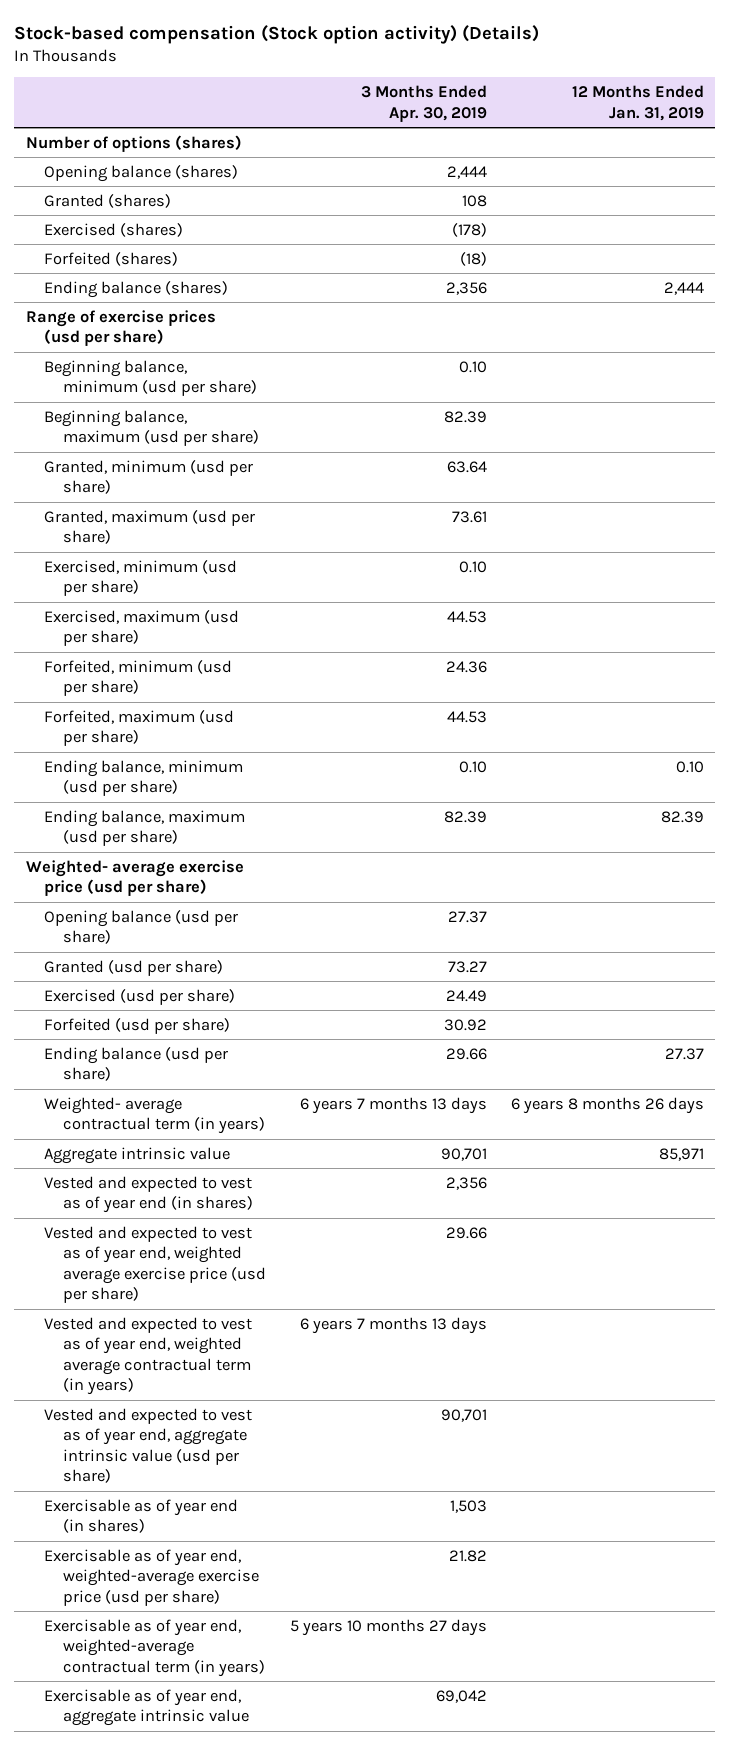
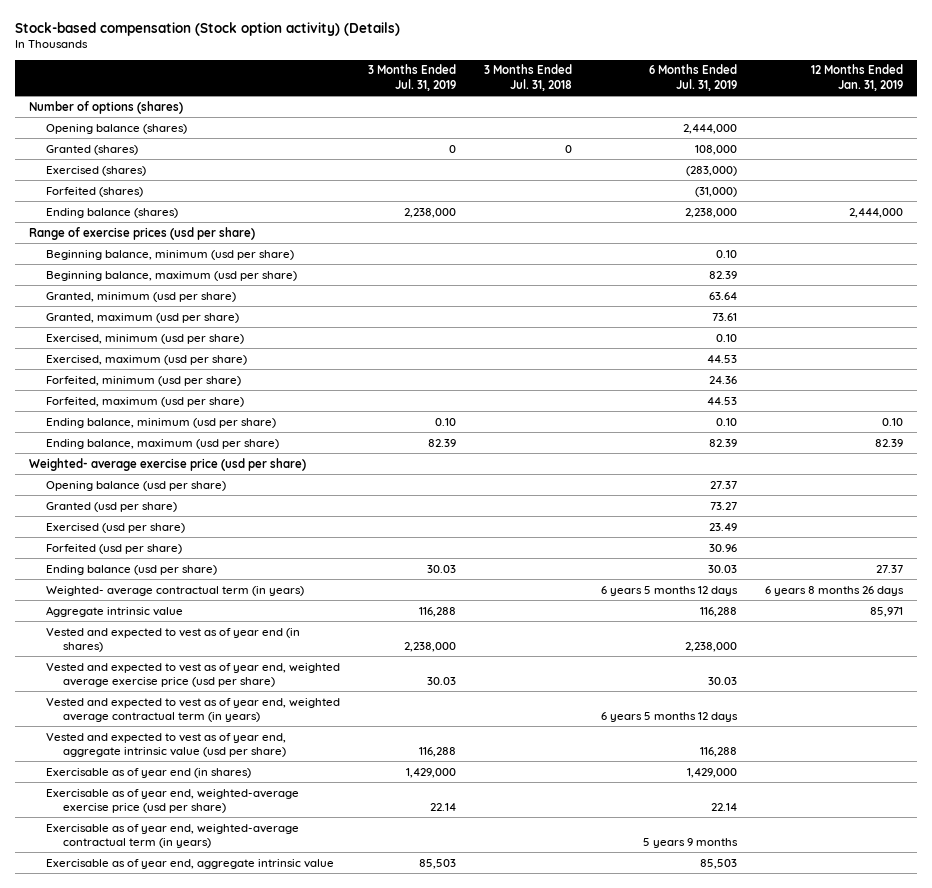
- | 3 Months Ended Apr. 30, 2019 | 12 Months Ended Jan. 31, 2019
+ | 3 Months Ended Jul. 31, 2019 | 3 Months Ended Jul. 31, 2018 | 6 Months Ended Jul. 31, 2019 | 12 Months Ended Jan. 31, 2019
- Ending balance (shares) | 2,356 | 2,444
+ Ending balance (shares) | 2,238,000 | | 2,238,000 | 2,444,000

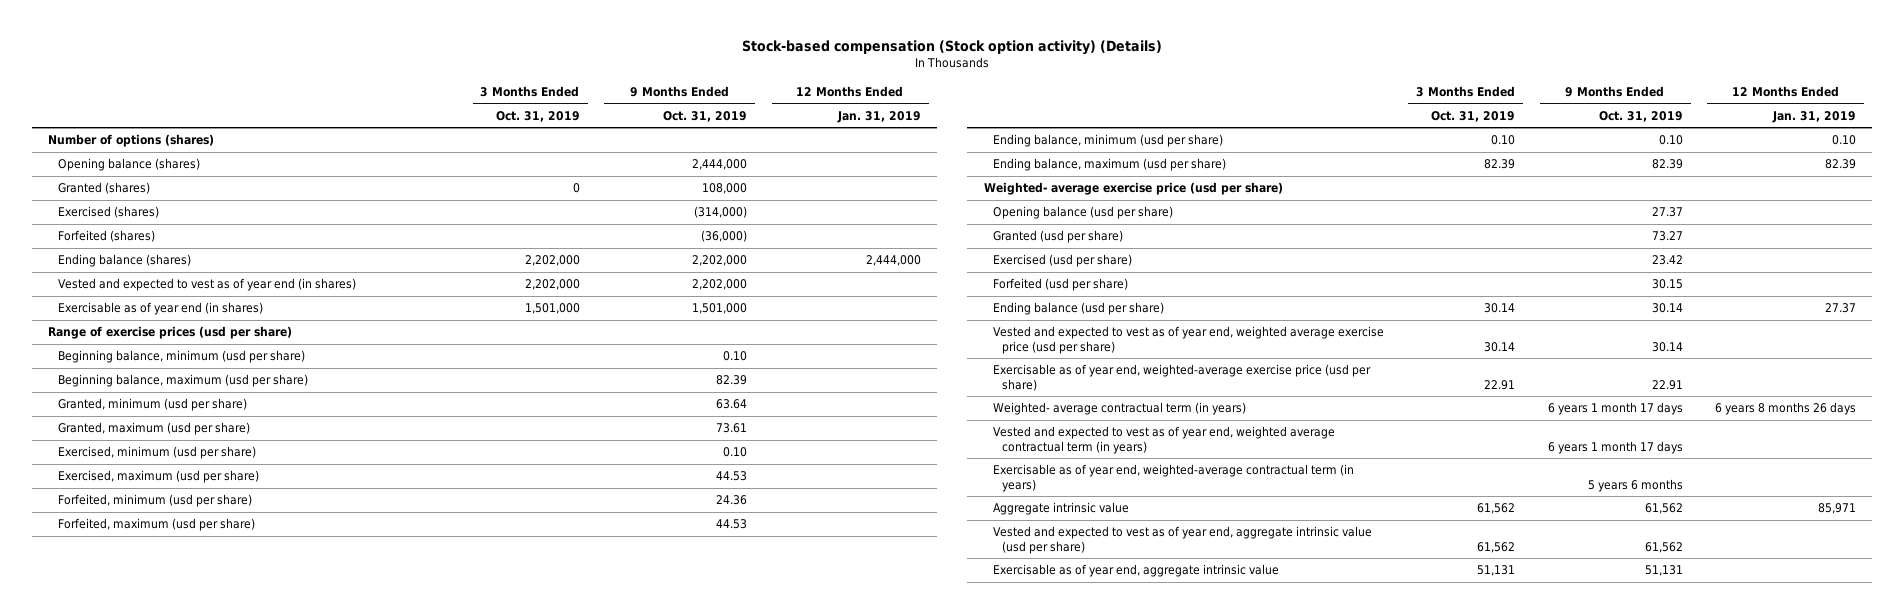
- | 3 Months Ended Jul. 31, 2019 | 3 Months Ended Jul. 31, 2018 | 6 Months Ended Jul. 31, 2019 | 12 Months Ended Jan. 31, 2019
+ | 3 Months Ended Oct. 31, 2019 | 9 Months Ended Oct. 31, 2019 | 12 Months Ended Jan. 31, 2019
moved up: Vested and expected to vest as of year end (in shares) | 2,202,000 | 2,202,000 |
moved up: Exercisable as of year end (in shares) | 1,501,000 | 1,501,000 |
moved down: Weighted- average contractual term (in years) | | 6 years 1 month 17 days | 6 years 8 months 26 days
moved down: Vested and expected to vest as of year end, weighted average contractual term (in years) | | 6 years 1 month 17 days |
moved down: Aggregate intrinsic value | 61,562 | 61,562 | 85,971
moved down: Vested and expected to vest as of year end, aggregate intrinsic value (usd per share) | 61,562 | 61,562 |

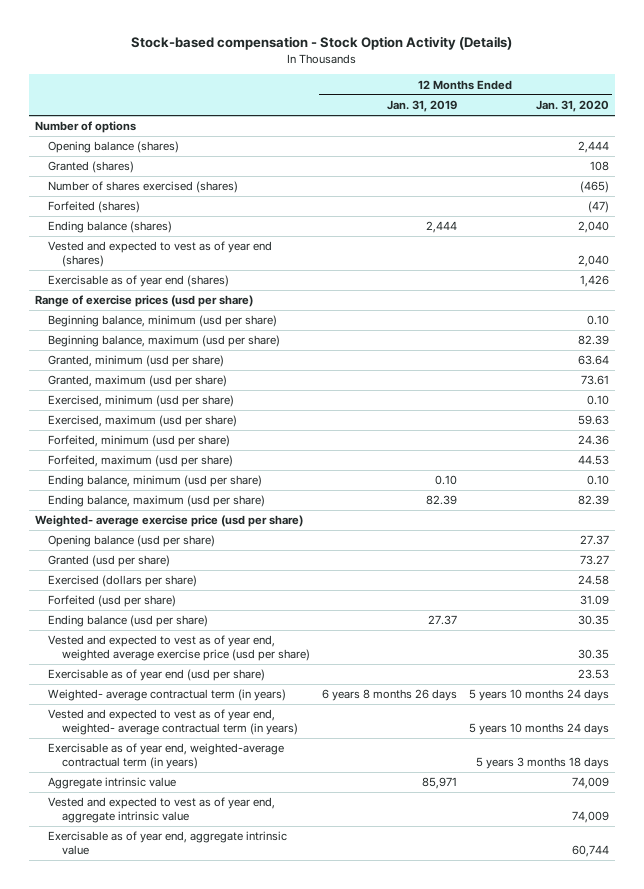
- Stock-based compensation (Stock option activity) (Details)
+ Stock-based compensation - Stock Option Activity (Details)
- | 3 Months Ended Oct. 31, 2019 | 9 Months Ended Oct. 31, 2019 | 12 Months Ended Jan. 31, 2019
+ | 12 Months Ended Jan. 31, 2019 | 12 Months Ended Jan. 31, 2020
- Number of options (shares)
+ Number of options
- Exercised (shares) | | (314,000) |
+ Number of shares exercised (shares) | | (465)
- Ending balance (shares) | 2,202,000 | 2,202,000 | 2,444,000
- Vested and expected to vest as of year end (in shares) | 2,202,000 | 2,202,000 |
- Exercisable as of year end (in shares) | 1,501,000 | 1,501,000 |
+ Ending balance (shares) | 2,444 | 2,040
+ Vested and expected to vest as of year end (shares) | | 2,040
+ Exercisable as of year end (shares) | | 1,426
- Exercised (usd per share) | | 23.42 |
+ Exercised (dollars per share) | | 24.58
- Exercisable as of year end, weighted-average exercise price (usd per share) | 22.91 | 22.91 |
+ Exercisable as of year end (usd per share) | | 23.53
- Vested and expected to vest as of year end, weighted average contractual term (in years) | | 6 years 1 month 17 days |
+ Vested and expected to vest as of year end, weighted- average contractual term (in years) | | 5 years 10 months 24 days
- Vested and expected to vest as of year end, aggregate intrinsic value (usd per share) | 61,562 | 61,562 |
+ Vested and expected to vest as of year end, aggregate intrinsic value | | 74,009

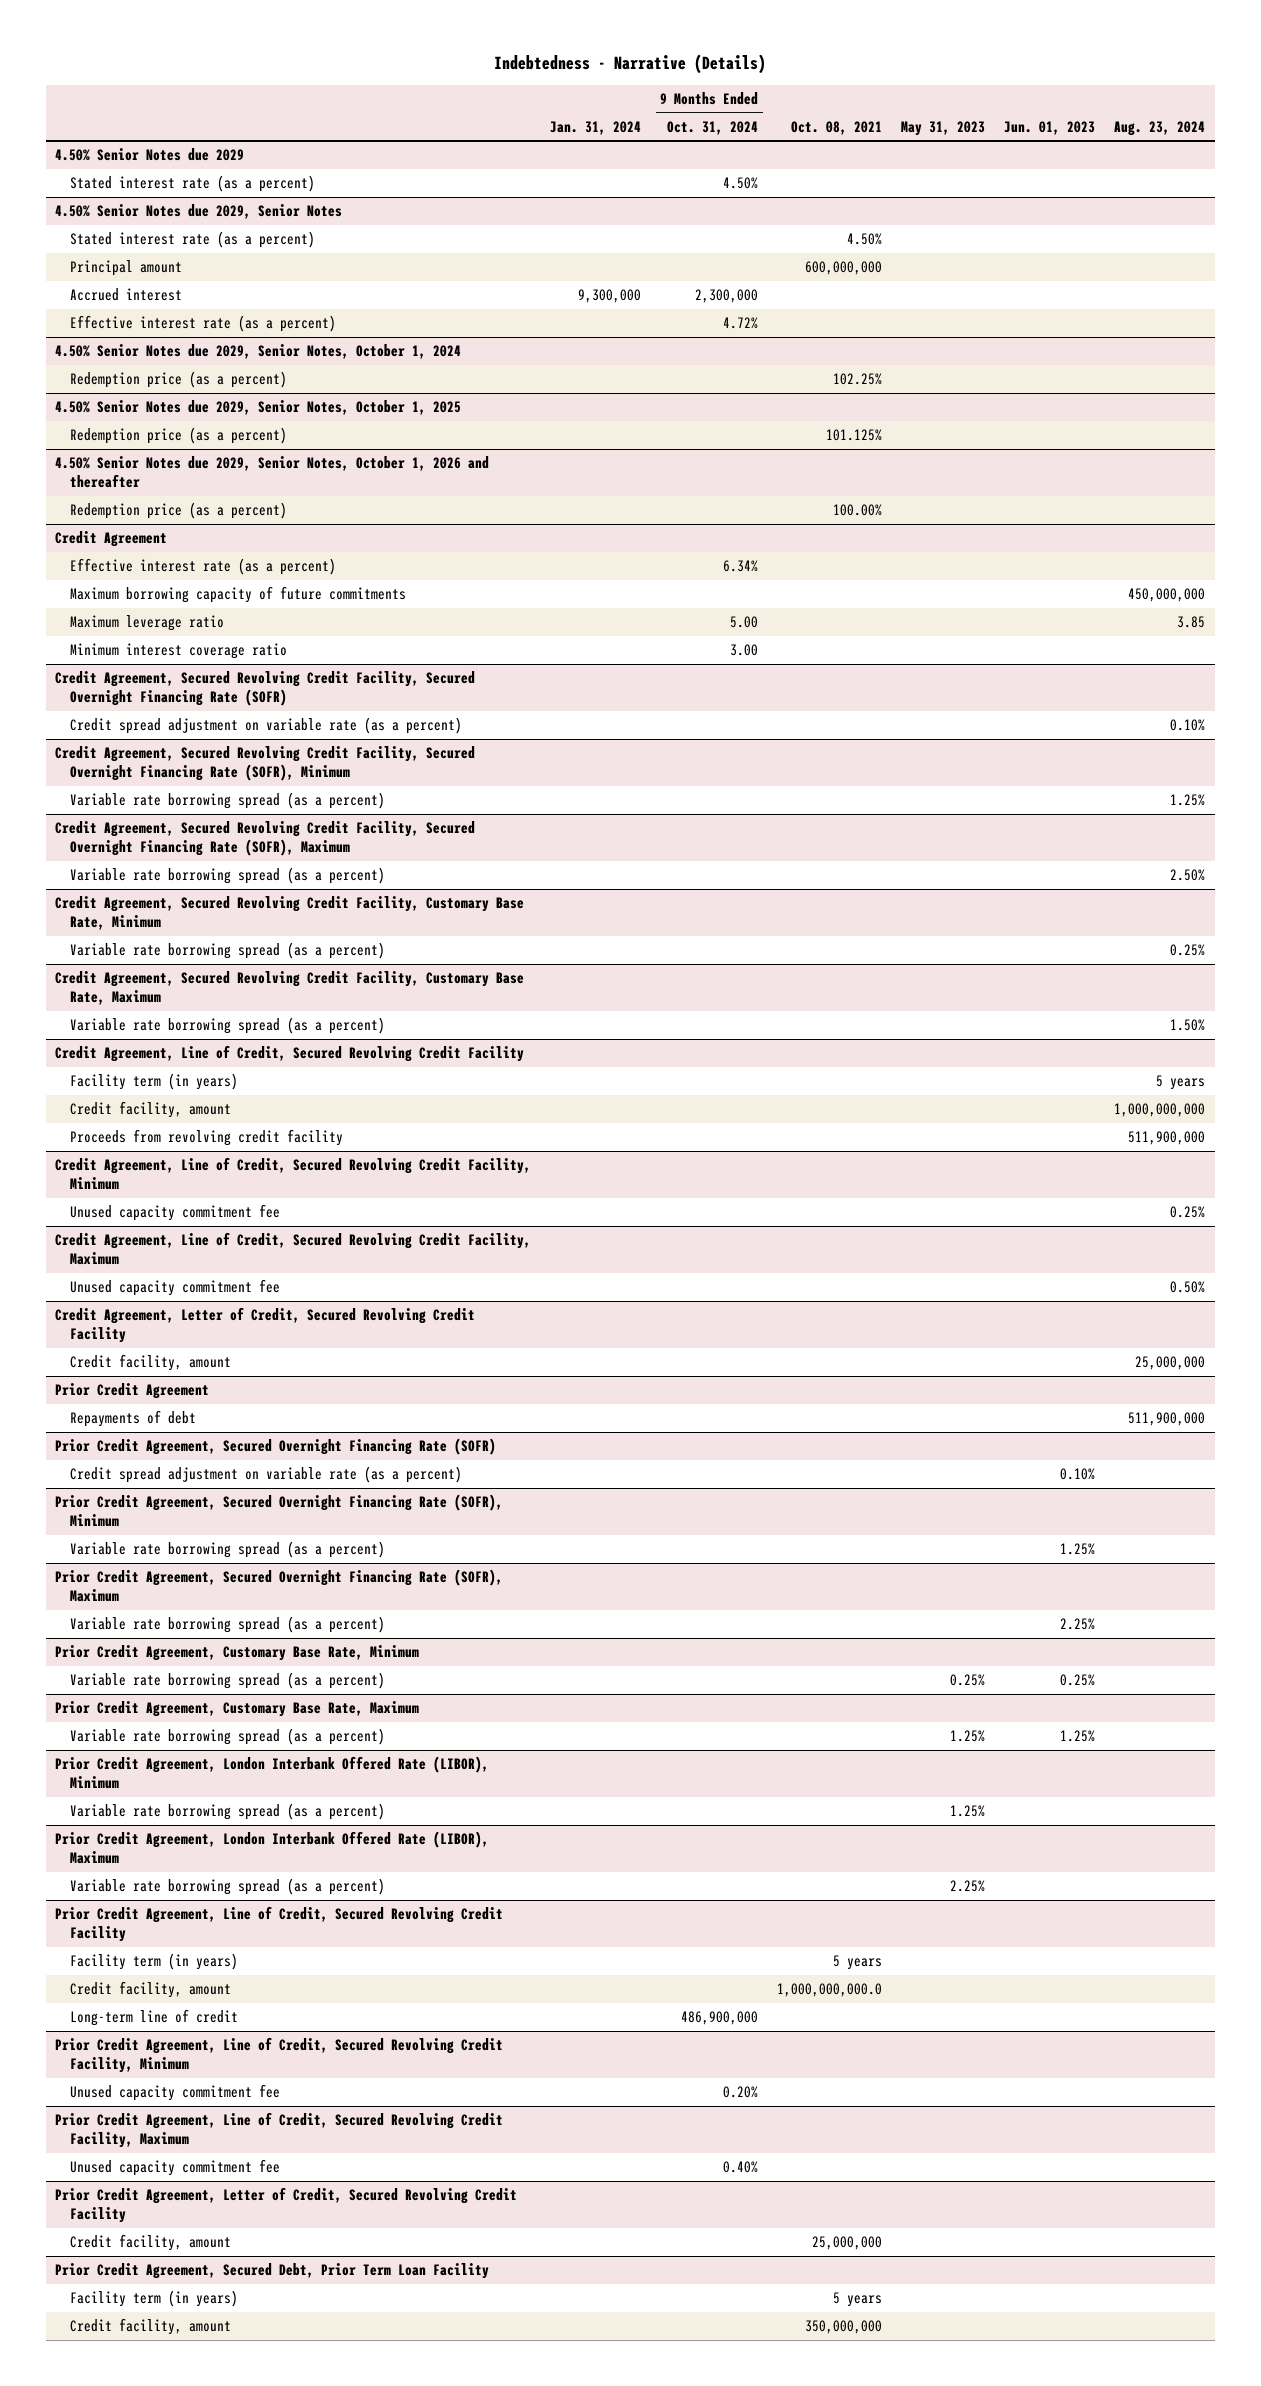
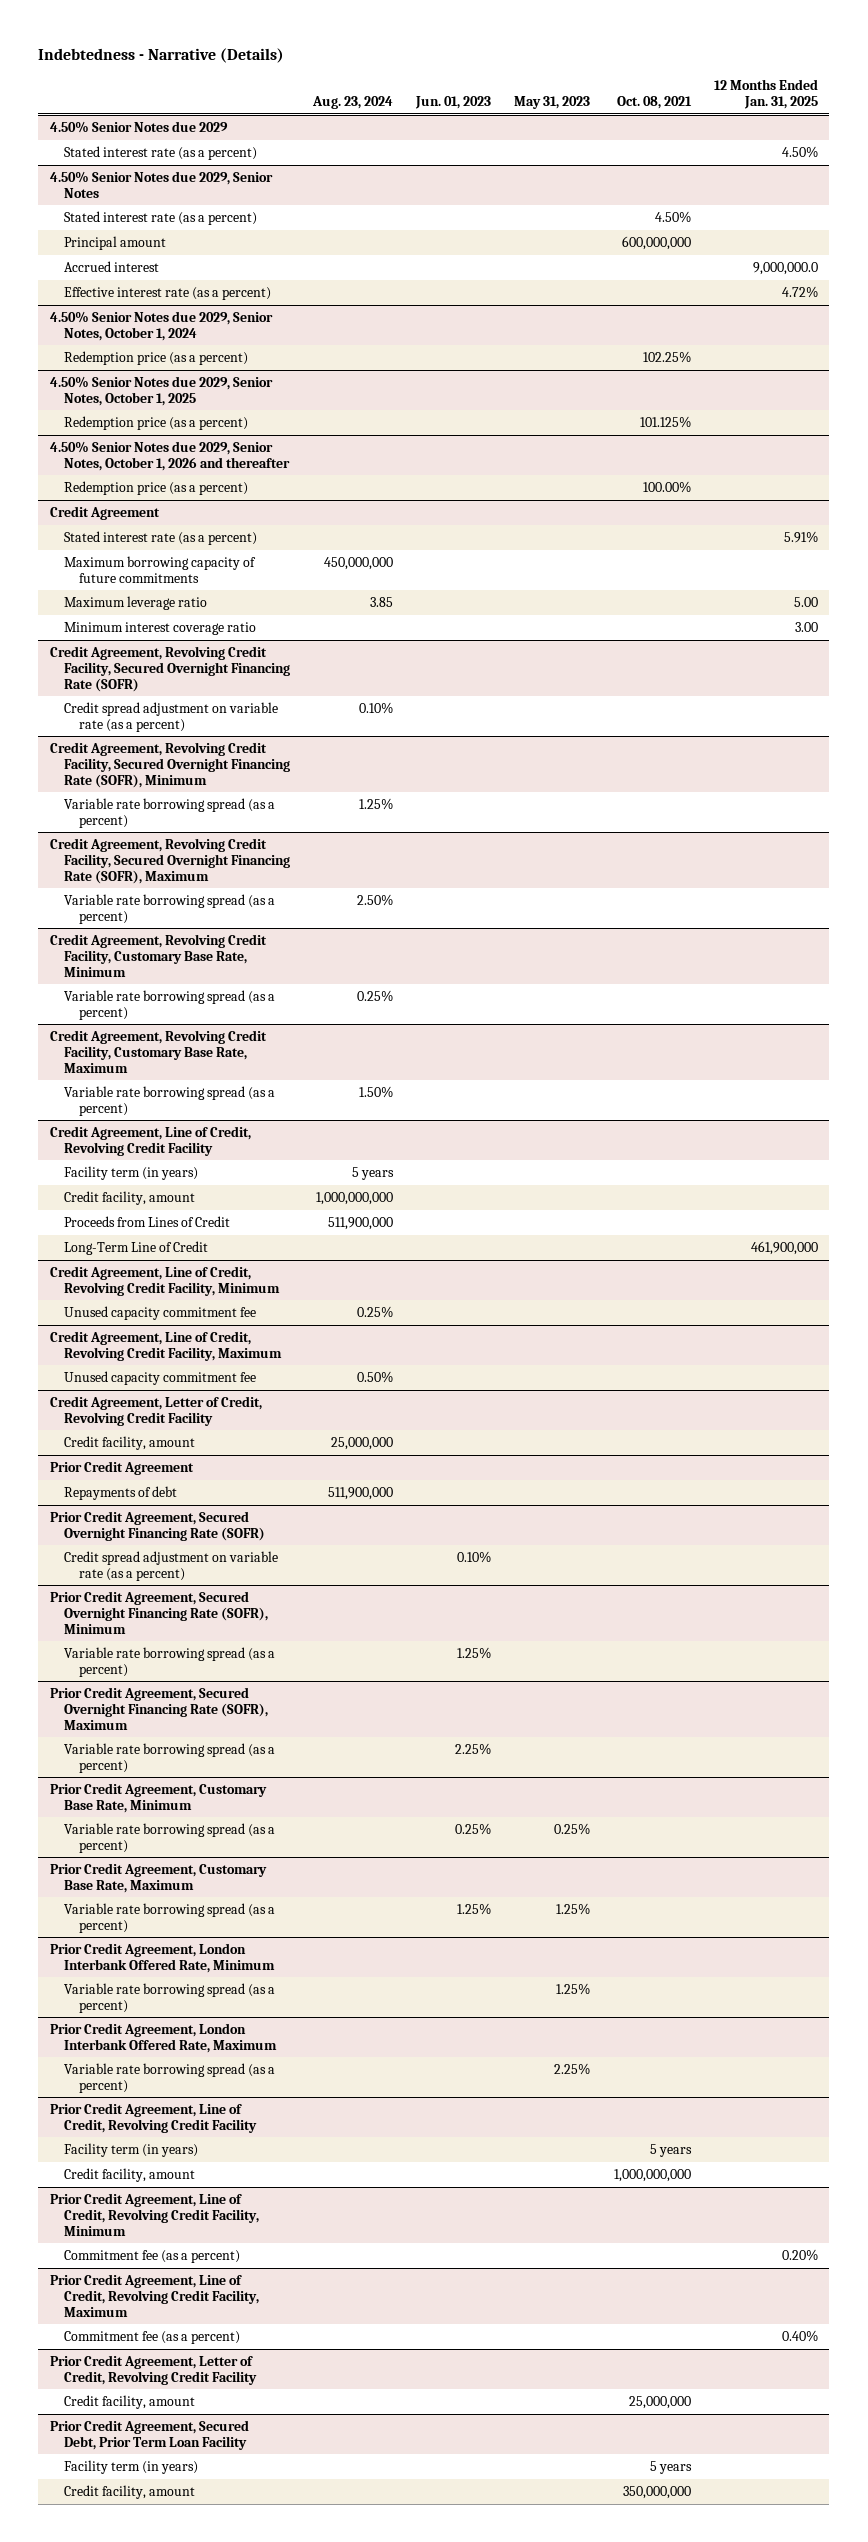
- | Jan. 31, 2024 | 9 Months Ended Oct. 31, 2024 | Oct. 08, 2021 | May 31, 2023 | Jun. 01, 2023 | Aug. 23, 2024
+ | Aug. 23, 2024 | Jun. 01, 2023 | May 31, 2023 | Oct. 08, 2021 | 12 Months Ended Jan. 31, 2025
@ Credit Agreement
- Effective interest rate (as a percent) | | 6.34% | | | |
+ Stated interest rate (as a percent) | | | | | 5.91%
- Credit Agreement, Secured Revolving Credit Facility, Secured Overnight Financing Rate (SOFR)
+ Credit Agreement, Revolving Credit Facility, Secured Overnight Financing Rate (SOFR)
- Credit Agreement, Secured Revolving Credit Facility, Secured Overnight Financing Rate (SOFR), Minimum
+ Credit Agreement, Revolving Credit Facility, Secured Overnight Financing Rate (SOFR), Minimum
- Credit Agreement, Secured Revolving Credit Facility, Secured Overnight Financing Rate (SOFR), Maximum
+ Credit Agreement, Revolving Credit Facility, Secured Overnight Financing Rate (SOFR), Maximum
- Credit Agreement, Secured Revolving Credit Facility, Customary Base Rate, Minimum
+ Credit Agreement, Revolving Credit Facility, Customary Base Rate, Minimum
- Credit Agreement, Secured Revolving Credit Facility, Customary Base Rate, Maximum
+ Credit Agreement, Revolving Credit Facility, Customary Base Rate, Maximum
- Credit Agreement, Line of Credit, Secured Revolving Credit Facility
+ Credit Agreement, Line of Credit, Revolving Credit Facility
- Proceeds from revolving credit facility | | | | | | 511,900,000
- Credit Agreement, Line of Credit, Secured Revolving Credit Facility, Minimum
+ Proceeds from Lines of Credit | 511,900,000 | | | |
+ Long-Term Line of Credit | | | | | 461,900,000
+ Credit Agreement, Line of Credit, Revolving Credit Facility, Minimum
- Credit Agreement, Line of Credit, Secured Revolving Credit Facility, Maximum
+ Credit Agreement, Line of Credit, Revolving Credit Facility, Maximum
- Credit Agreement, Letter of Credit, Secured Revolving Credit Facility
+ Credit Agreement, Letter of Credit, Revolving Credit Facility
- Prior Credit Agreement, London Interbank Offered Rate (LIBOR), Minimum
+ Prior Credit Agreement, London Interbank Offered Rate, Minimum
- Prior Credit Agreement, London Interbank Offered Rate (LIBOR), Maximum
+ Prior Credit Agreement, London Interbank Offered Rate, Maximum
- Prior Credit Agreement, Line of Credit, Secured Revolving Credit Facility
+ Prior Credit Agreement, Line of Credit, Revolving Credit Facility
- Credit facility, amount | | | 1,000,000,000.0 | | |
- Long-term line of credit | | 486,900,000 | | | |
- Prior Credit Agreement, Line of Credit, Secured Revolving Credit Facility, Minimum
- Unused capacity commitment fee | | 0.20% | | | |
- Prior Credit Agreement, Line of Credit, Secured Revolving Credit Facility, Maximum
- Unused capacity commitment fee | | 0.40% | | | |
- Prior Credit Agreement, Letter of Credit, Secured Revolving Credit Facility
+ Credit facility, amount | | | | 1,000,000,000 |
+ Prior Credit Agreement, Line of Credit, Revolving Credit Facility, Minimum
+ Commitment fee (as a percent) | | | | | 0.20%
+ Prior Credit Agreement, Line of Credit, Revolving Credit Facility, Maximum
+ Commitment fee (as a percent) | | | | | 0.40%
+ Prior Credit Agreement, Letter of Credit, Revolving Credit Facility

